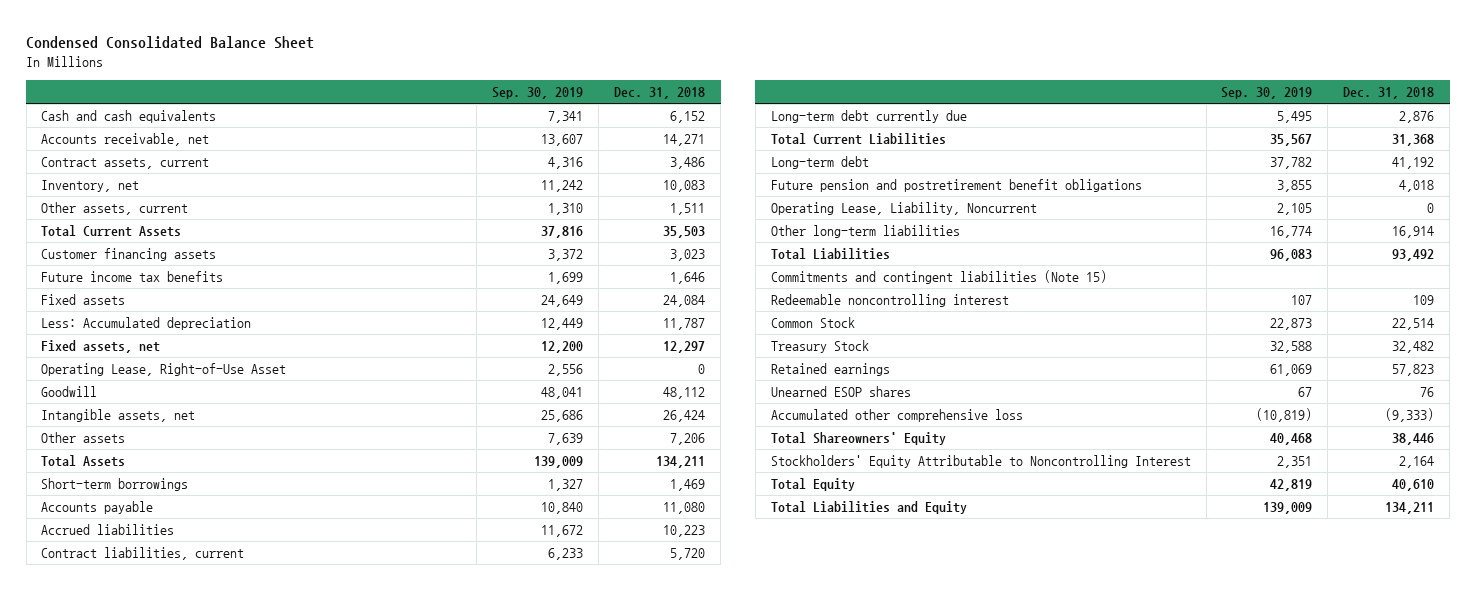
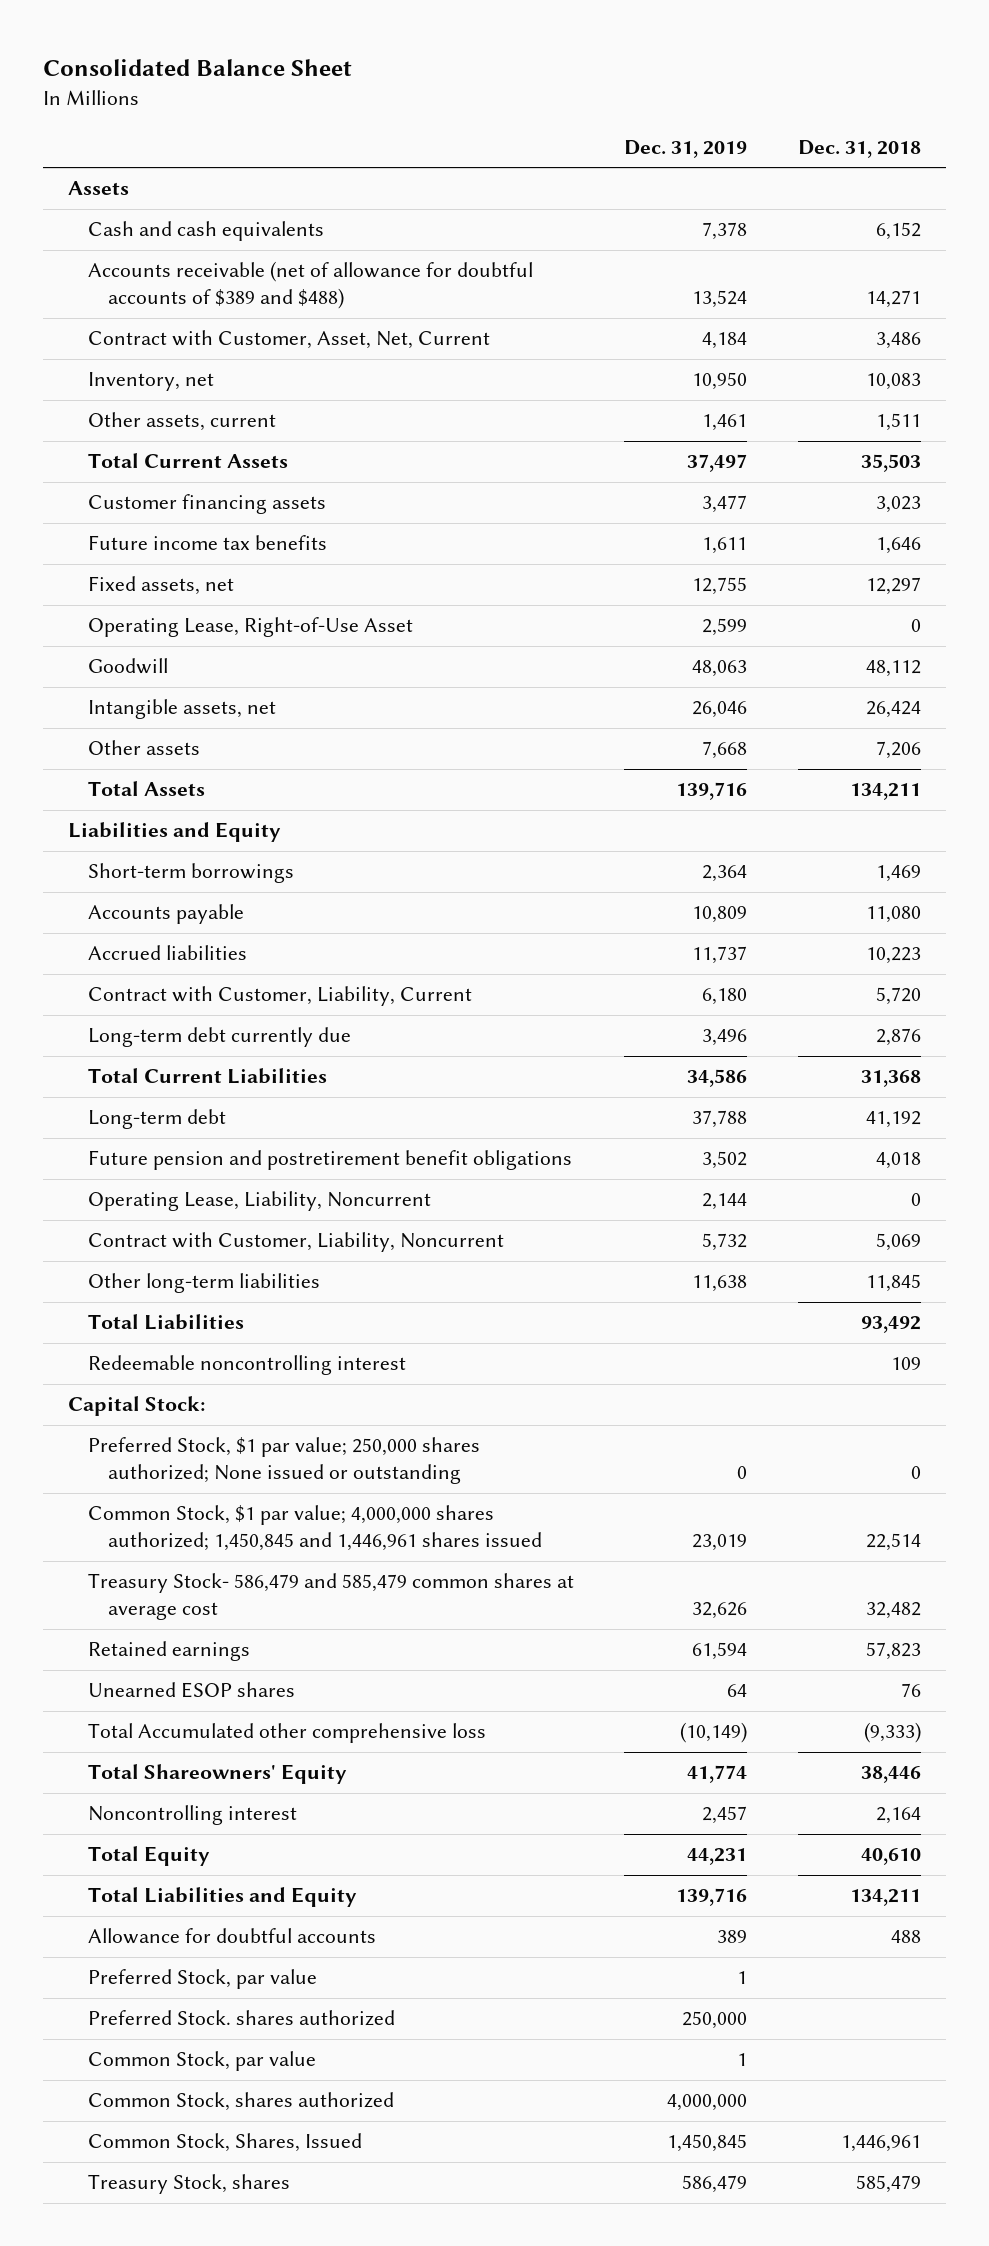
- Condensed Consolidated Balance Sheet
+ Consolidated Balance Sheet
- | Sep. 30, 2019 | Dec. 31, 2018
+ | Dec. 31, 2019 | Dec. 31, 2018
+ Assets
- Accounts receivable, net | 13,607 | 14,271
- Contract assets, current | 4,316 | 3,486
+ Accounts receivable (net of allowance for doubtful accounts of $389 and $488) | 13,524 | 14,271
+ Contract with Customer, Asset, Net, Current | 4,184 | 3,486
- Fixed assets | 24,649 | 24,084
- Less: Accumulated depreciation | 12,449 | 11,787
+ Liabilities and Equity
- Contract liabilities, current | 6,233 | 5,720
+ Contract with Customer, Liability, Current | 6,180 | 5,720
- Other long-term liabilities | 16,774 | 16,914
+ Contract with Customer, Liability, Noncurrent | 5,732 | 5,069
+ Other long-term liabilities | 11,638 | 11,845
- Commitments and contingent liabilities (Note 15)
- Common Stock | 22,873 | 22,514
- Treasury Stock | 32,588 | 32,482
+ Capital Stock:
+ Preferred Stock, $1 par value; 250,000 shares authorized; None issued or outstanding | 0 | 0
+ Common Stock, $1 par value; 4,000,000 shares authorized; 1,450,845 and 1,446,961 shares issued | 23,019 | 22,514
+ Treasury Stock- 586,479 and 585,479 common shares at average cost | 32,626 | 32,482
- Accumulated other comprehensive loss | (10,819) | (9,333)
+ Total Accumulated other comprehensive loss | (10,149) | (9,333)
- Stockholders' Equity Attributable to Noncontrolling Interest | 2,351 | 2,164
+ Noncontrolling interest | 2,457 | 2,164
+ Allowance for doubtful accounts | 389 | 488
+ Preferred Stock, par value | 1 |
+ Preferred Stock. shares authorized | 250,000 |
+ Common Stock, par value | 1 |
+ Common Stock, shares authorized | 4,000,000 |
+ Common Stock, Shares, Issued | 1,450,845 | 1,446,961
+ Treasury Stock, shares | 586,479 | 585,479

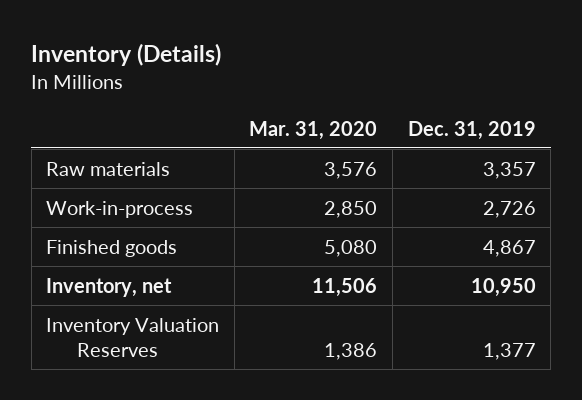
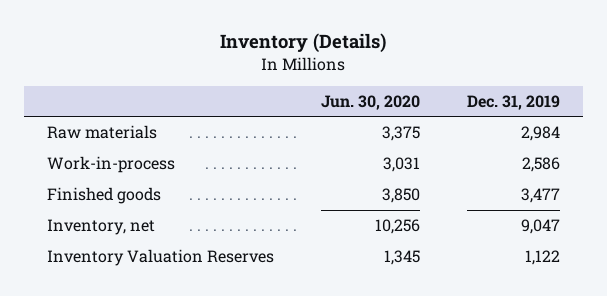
- | Mar. 31, 2020 | Dec. 31, 2019
+ | Jun. 30, 2020 | Dec. 31, 2019
- Raw materials | 3,576 | 3,357
- Work-in-process | 2,850 | 2,726
- Finished goods | 5,080 | 4,867
- Inventory, net | 11,506 | 10,950
- Inventory Valuation Reserves | 1,386 | 1,377
+ Raw materials | 3,375 | 2,984
+ Work-in-process | 3,031 | 2,586
+ Finished goods | 3,850 | 3,477
+ Inventory, net | 10,256 | 9,047
+ Inventory Valuation Reserves | 1,345 | 1,122

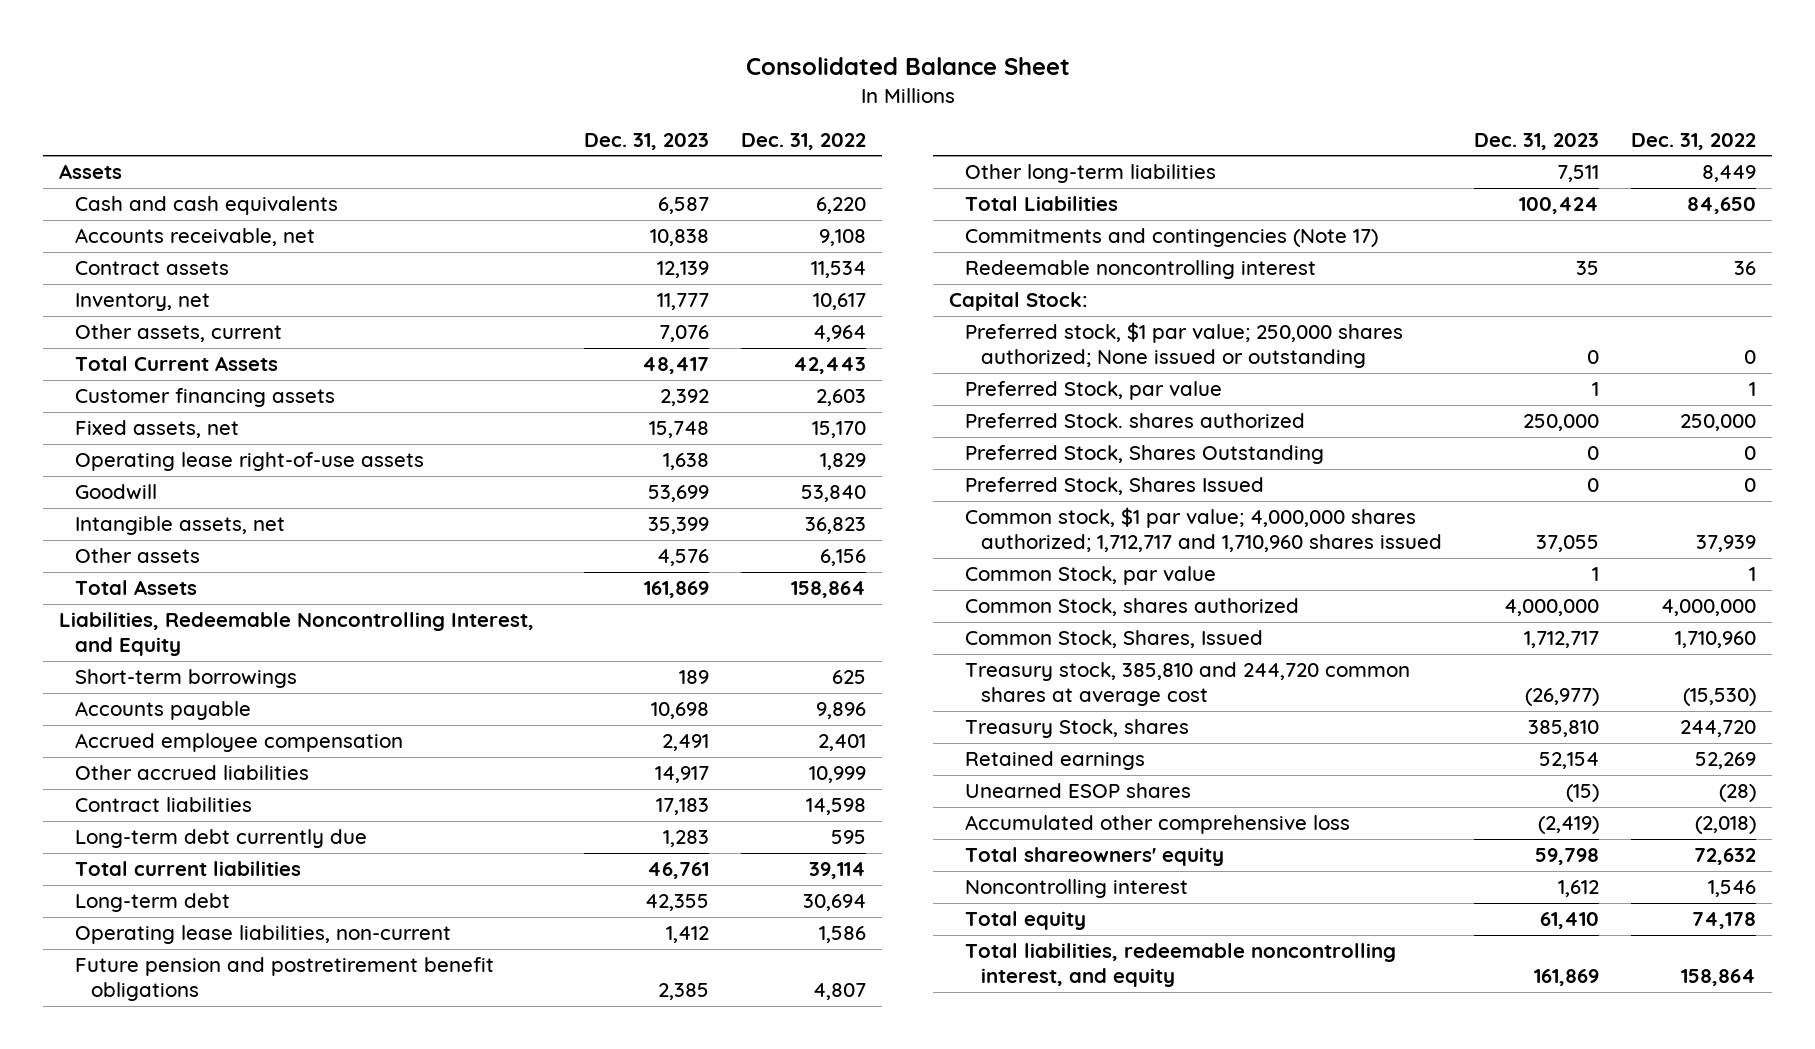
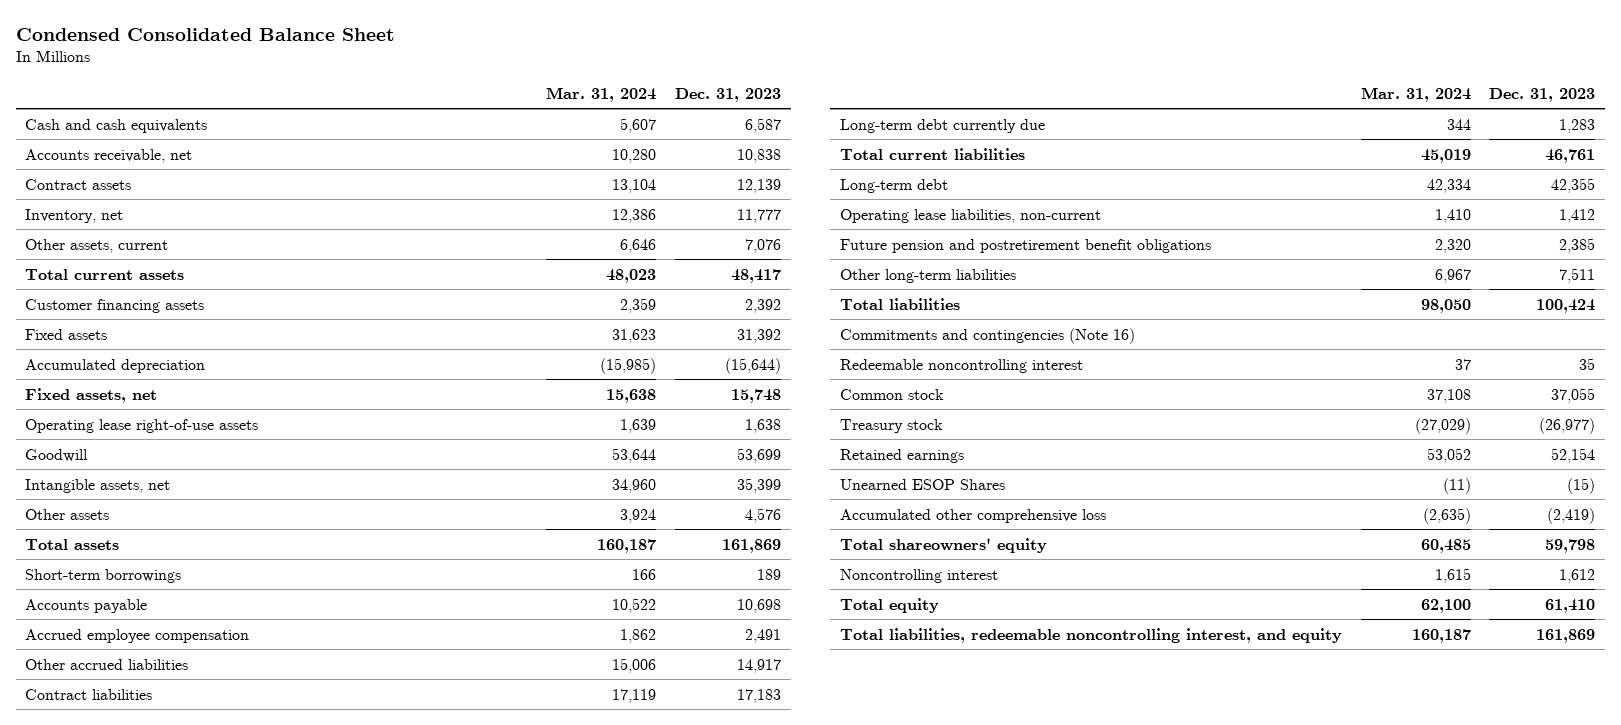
- Consolidated Balance Sheet
+ Condensed Consolidated Balance Sheet
- | Dec. 31, 2023 | Dec. 31, 2022
+ | Mar. 31, 2024 | Dec. 31, 2023
- Assets
- Total Current Assets | 48,417 | 42,443
+ Total current assets | 48,023 | 48,417
+ Fixed assets | 31,623 | 31,392
+ Accumulated depreciation | (15,985) | (15,644)
- Total Assets | 161,869 | 158,864
- Liabilities, Redeemable Noncontrolling Interest, and Equity
+ Total assets | 160,187 | 161,869
- Total Liabilities | 100,424 | 84,650
- Commitments and contingencies (Note 17)
+ Total liabilities | 98,050 | 100,424
+ Commitments and contingencies (Note 16)
- Capital Stock:
- Preferred stock, $1 par value; 250,000 shares authorized; None issued or outstanding | 0 | 0
- Preferred Stock, par value | 1 | 1
- Preferred Stock. shares authorized | 250,000 | 250,000
- Preferred Stock, Shares Outstanding | 0 | 0
- Preferred Stock, Shares Issued | 0 | 0
- Common stock, $1 par value; 4,000,000 shares authorized; 1,712,717 and 1,710,960 shares issued | 37,055 | 37,939
- Common Stock, par value | 1 | 1
- Common Stock, shares authorized | 4,000,000 | 4,000,000
- Common Stock, Shares, Issued | 1,712,717 | 1,710,960
- Treasury stock, 385,810 and 244,720 common shares at average cost | (26,977) | (15,530)
- Treasury Stock, shares | 385,810 | 244,720
+ Common stock | 37,108 | 37,055
+ Treasury stock | (27,029) | (26,977)
- Unearned ESOP shares | (15) | (28)
+ Unearned ESOP Shares | (11) | (15)

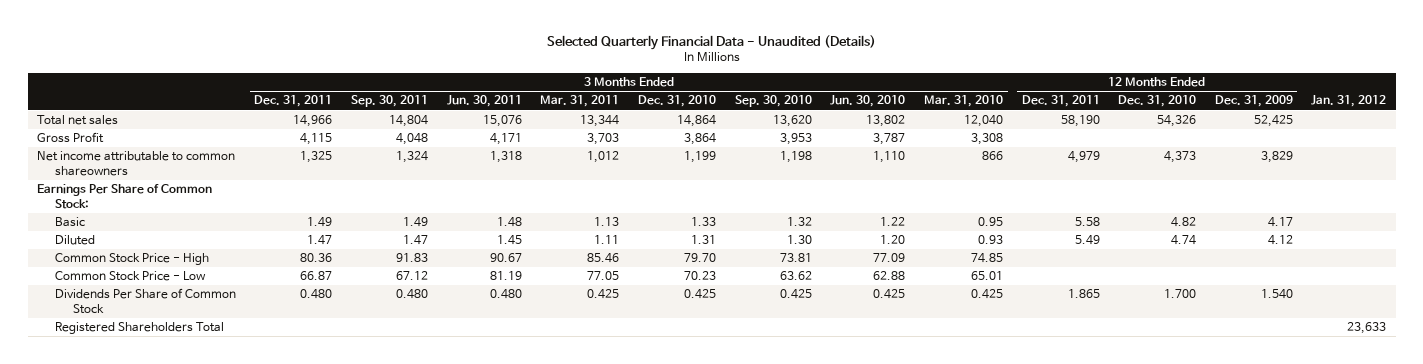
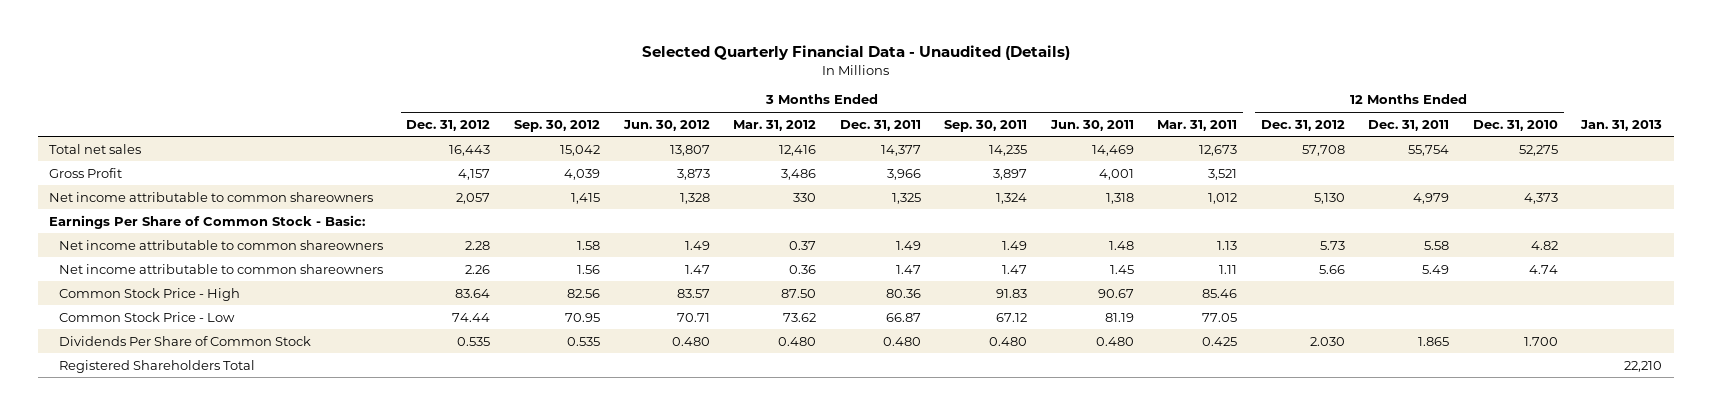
- | 3 Months Ended Dec. 31, 2011 | 3 Months Ended Sep. 30, 2011 | 3 Months Ended Jun. 30, 2011 | 3 Months Ended Mar. 31, 2011 | 3 Months Ended Dec. 31, 2010 | 3 Months Ended Sep. 30, 2010 | 3 Months Ended Jun. 30, 2010 | 3 Months Ended Mar. 31, 2010 | 12 Months Ended Dec. 31, 2011 | 12 Months Ended Dec. 31, 2010 | 12 Months Ended Dec. 31, 2009 | Jan. 31, 2012
+ | 3 Months Ended Dec. 31, 2012 | 3 Months Ended Sep. 30, 2012 | 3 Months Ended Jun. 30, 2012 | 3 Months Ended Mar. 31, 2012 | 3 Months Ended Dec. 31, 2011 | 3 Months Ended Sep. 30, 2011 | 3 Months Ended Jun. 30, 2011 | 3 Months Ended Mar. 31, 2011 | 12 Months Ended Dec. 31, 2012 | 12 Months Ended Dec. 31, 2011 | 12 Months Ended Dec. 31, 2010 | Jan. 31, 2013
- Total net sales | 14,966 | 14,804 | 15,076 | 13,344 | 14,864 | 13,620 | 13,802 | 12,040 | 58,190 | 54,326 | 52,425 |
- Gross Profit | 4,115 | 4,048 | 4,171 | 3,703 | 3,864 | 3,953 | 3,787 | 3,308 | | | |
+ Total net sales | 16,443 | 15,042 | 13,807 | 12,416 | 14,377 | 14,235 | 14,469 | 12,673 | 57,708 | 55,754 | 52,275 |
+ Gross Profit | 4,157 | 4,039 | 3,873 | 3,486 | 3,966 | 3,897 | 4,001 | 3,521 | | | |
- Earnings Per Share of Common Stock:
- Basic | 1.49 | 1.49 | 1.48 | 1.13 | 1.33 | 1.32 | 1.22 | 0.95 | 5.58 | 4.82 | 4.17 |
- Diluted | 1.47 | 1.47 | 1.45 | 1.11 | 1.31 | 1.30 | 1.20 | 0.93 | 5.49 | 4.74 | 4.12 |
+ Earnings Per Share of Common Stock - Basic:
+ Net income attributable to common shareowners | 2.28 | 1.58 | 1.49 | 0.37 | 1.49 | 1.49 | 1.48 | 1.13 | 5.73 | 5.58 | 4.82 |
+ Net income attributable to common shareowners | 2.26 | 1.56 | 1.47 | 0.36 | 1.47 | 1.47 | 1.45 | 1.11 | 5.66 | 5.49 | 4.74 |

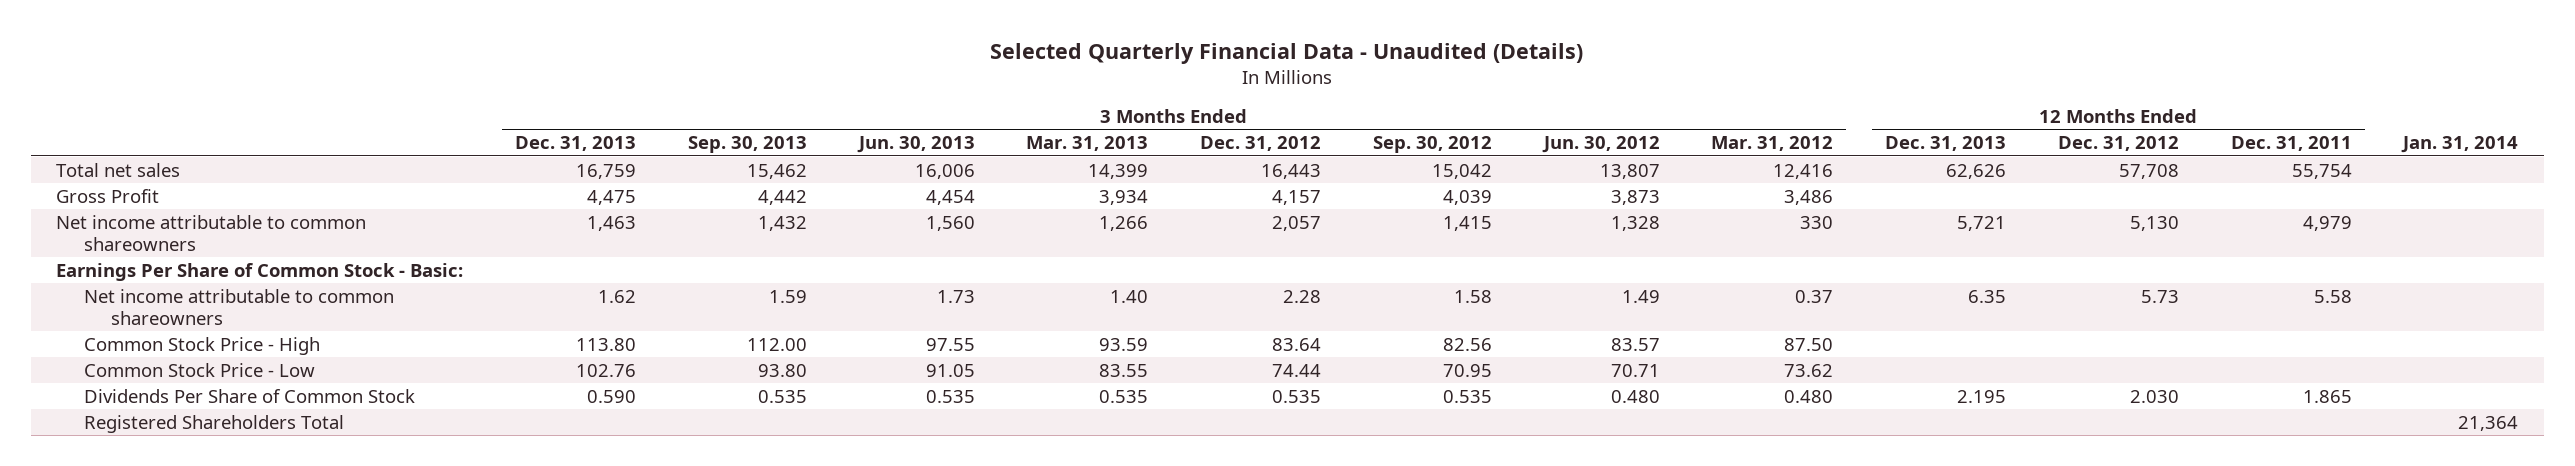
- | 3 Months Ended Dec. 31, 2012 | 3 Months Ended Sep. 30, 2012 | 3 Months Ended Jun. 30, 2012 | 3 Months Ended Mar. 31, 2012 | 3 Months Ended Dec. 31, 2011 | 3 Months Ended Sep. 30, 2011 | 3 Months Ended Jun. 30, 2011 | 3 Months Ended Mar. 31, 2011 | 12 Months Ended Dec. 31, 2012 | 12 Months Ended Dec. 31, 2011 | 12 Months Ended Dec. 31, 2010 | Jan. 31, 2013
+ | 3 Months Ended Dec. 31, 2013 | 3 Months Ended Sep. 30, 2013 | 3 Months Ended Jun. 30, 2013 | 3 Months Ended Mar. 31, 2013 | 3 Months Ended Dec. 31, 2012 | 3 Months Ended Sep. 30, 2012 | 3 Months Ended Jun. 30, 2012 | 3 Months Ended Mar. 31, 2012 | 12 Months Ended Dec. 31, 2013 | 12 Months Ended Dec. 31, 2012 | 12 Months Ended Dec. 31, 2011 | Jan. 31, 2014
- Net income attributable to common shareowners | 2.26 | 1.56 | 1.47 | 0.36 | 1.47 | 1.47 | 1.45 | 1.11 | 5.66 | 5.49 | 4.74 |

